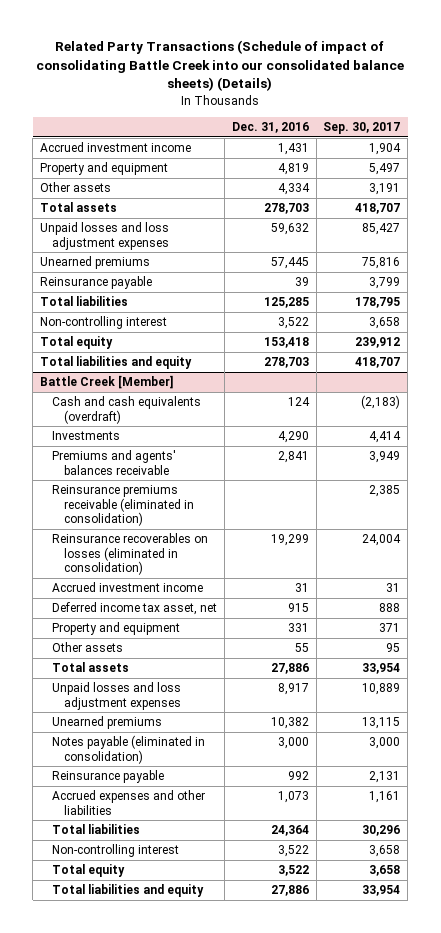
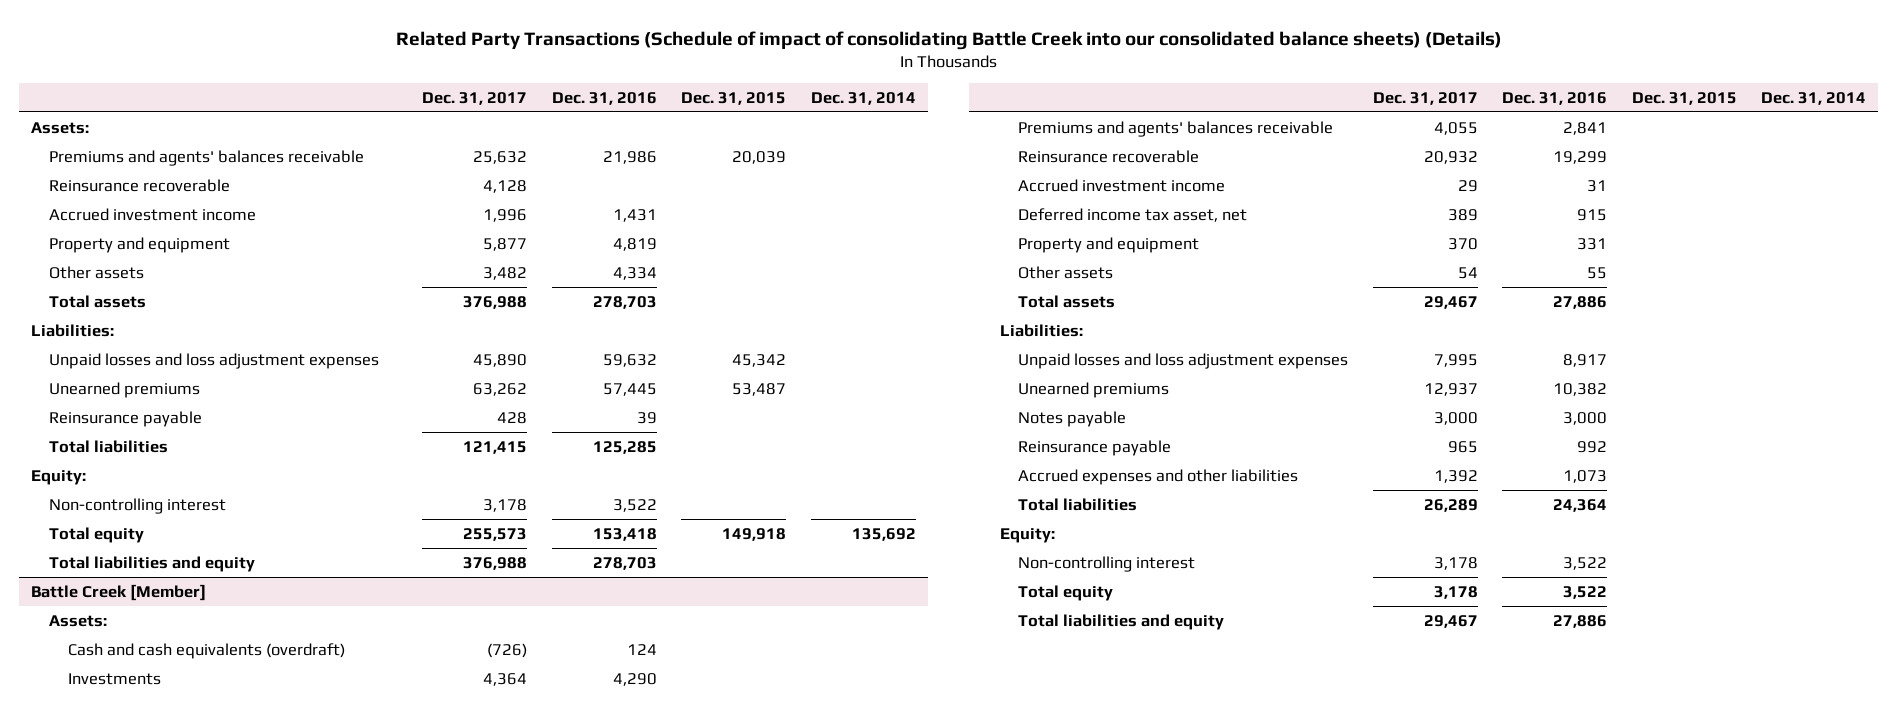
- | Dec. 31, 2016 | Sep. 30, 2017
+ | Dec. 31, 2017 | Dec. 31, 2016 | Dec. 31, 2015 | Dec. 31, 2014
+ Assets:
+ Premiums and agents' balances receivable | 25,632 | 21,986 | 20,039 |
+ Reinsurance recoverable | 4,128 | | |
+ Liabilities:
+ Equity:
@ Battle Creek [Member]
+ Assets:
- Reinsurance premiums receivable (eliminated in consolidation) | | 2,385
- Reinsurance recoverables on losses (eliminated in consolidation) | 19,299 | 24,004
+ Reinsurance recoverable | 20,932 | 19,299 | |
+ Liabilities:
- Notes payable (eliminated in consolidation) | 3,000 | 3,000
+ Notes payable | 3,000 | 3,000 | |
+ Equity:

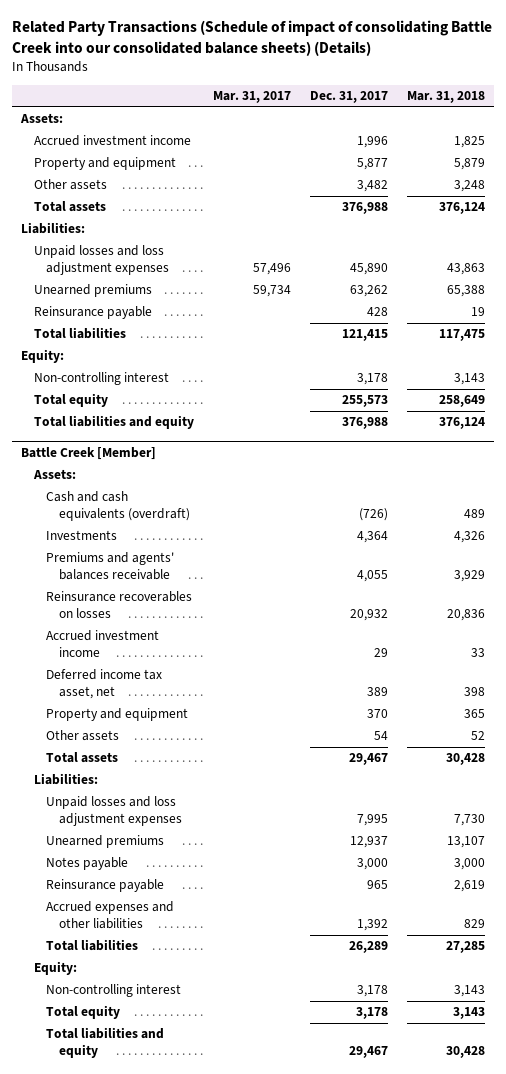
- | Dec. 31, 2017 | Dec. 31, 2016 | Dec. 31, 2015 | Dec. 31, 2014
+ | Mar. 31, 2017 | Dec. 31, 2017 | Mar. 31, 2018
- Premiums and agents' balances receivable | 25,632 | 21,986 | 20,039 |
- Reinsurance recoverable | 4,128 | | |
@ Battle Creek [Member]
- Reinsurance recoverable | 20,932 | 19,299 | |
+ Reinsurance recoverables on losses | | 20,932 | 20,836

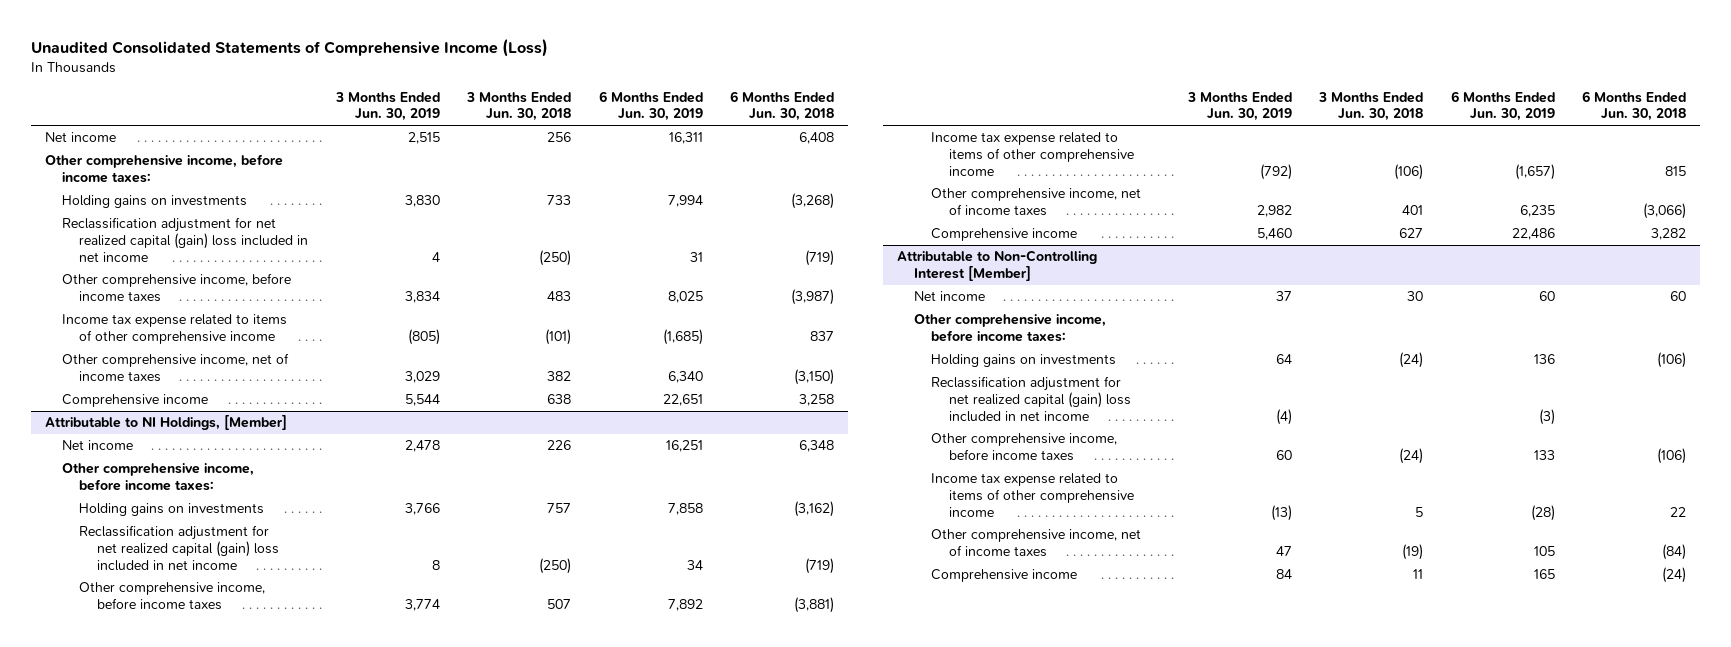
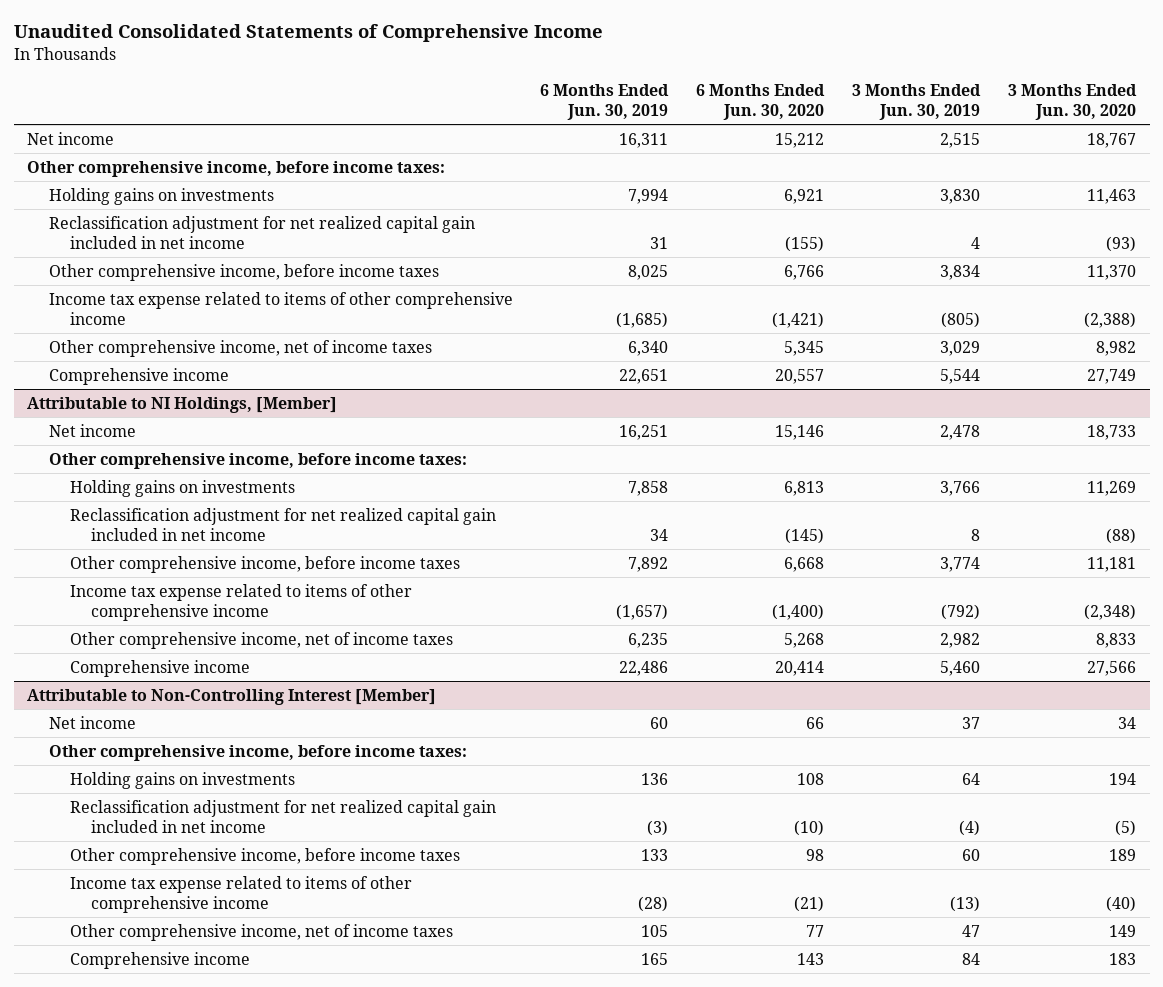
- Unaudited Consolidated Statements of Comprehensive Income (Loss)
+ Unaudited Consolidated Statements of Comprehensive Income
- | 3 Months Ended Jun. 30, 2019 | 3 Months Ended Jun. 30, 2018 | 6 Months Ended Jun. 30, 2019 | 6 Months Ended Jun. 30, 2018
+ | 6 Months Ended Jun. 30, 2019 | 6 Months Ended Jun. 30, 2020 | 3 Months Ended Jun. 30, 2019 | 3 Months Ended Jun. 30, 2020
- Reclassification adjustment for net realized capital (gain) loss included in net income | 4 | (250) | 31 | (719)
+ Reclassification adjustment for net realized capital gain included in net income | 31 | (155) | 4 | (93)
@ Attributable to NI Holdings, [Member]
- Reclassification adjustment for net realized capital (gain) loss included in net income | 8 | (250) | 34 | (719)
+ Reclassification adjustment for net realized capital gain included in net income | 34 | (145) | 8 | (88)
@ Attributable to Non-Controlling Interest [Member]
- Reclassification adjustment for net realized capital (gain) loss included in net income | (4) | | (3) |
+ Reclassification adjustment for net realized capital gain included in net income | (3) | (10) | (4) | (5)

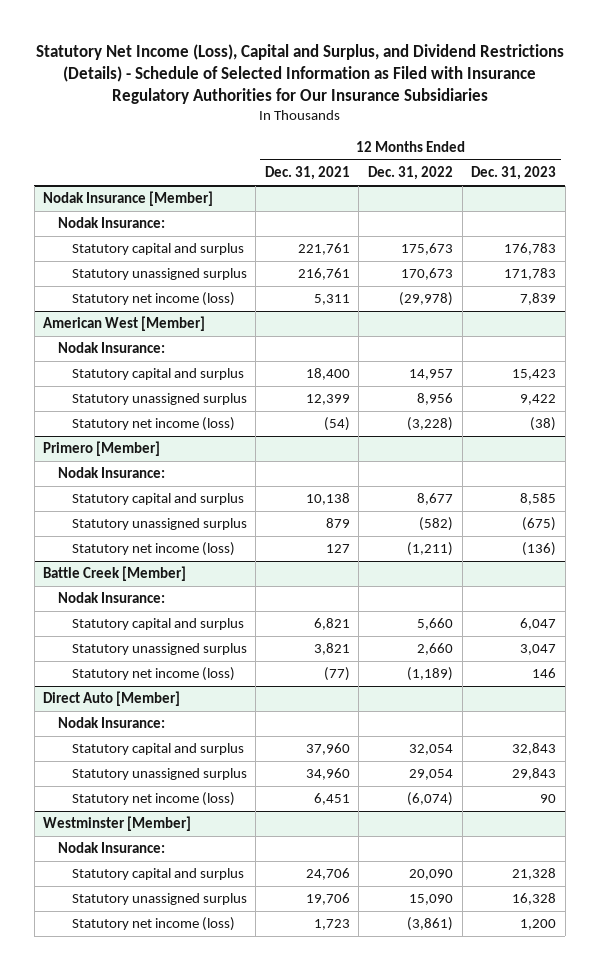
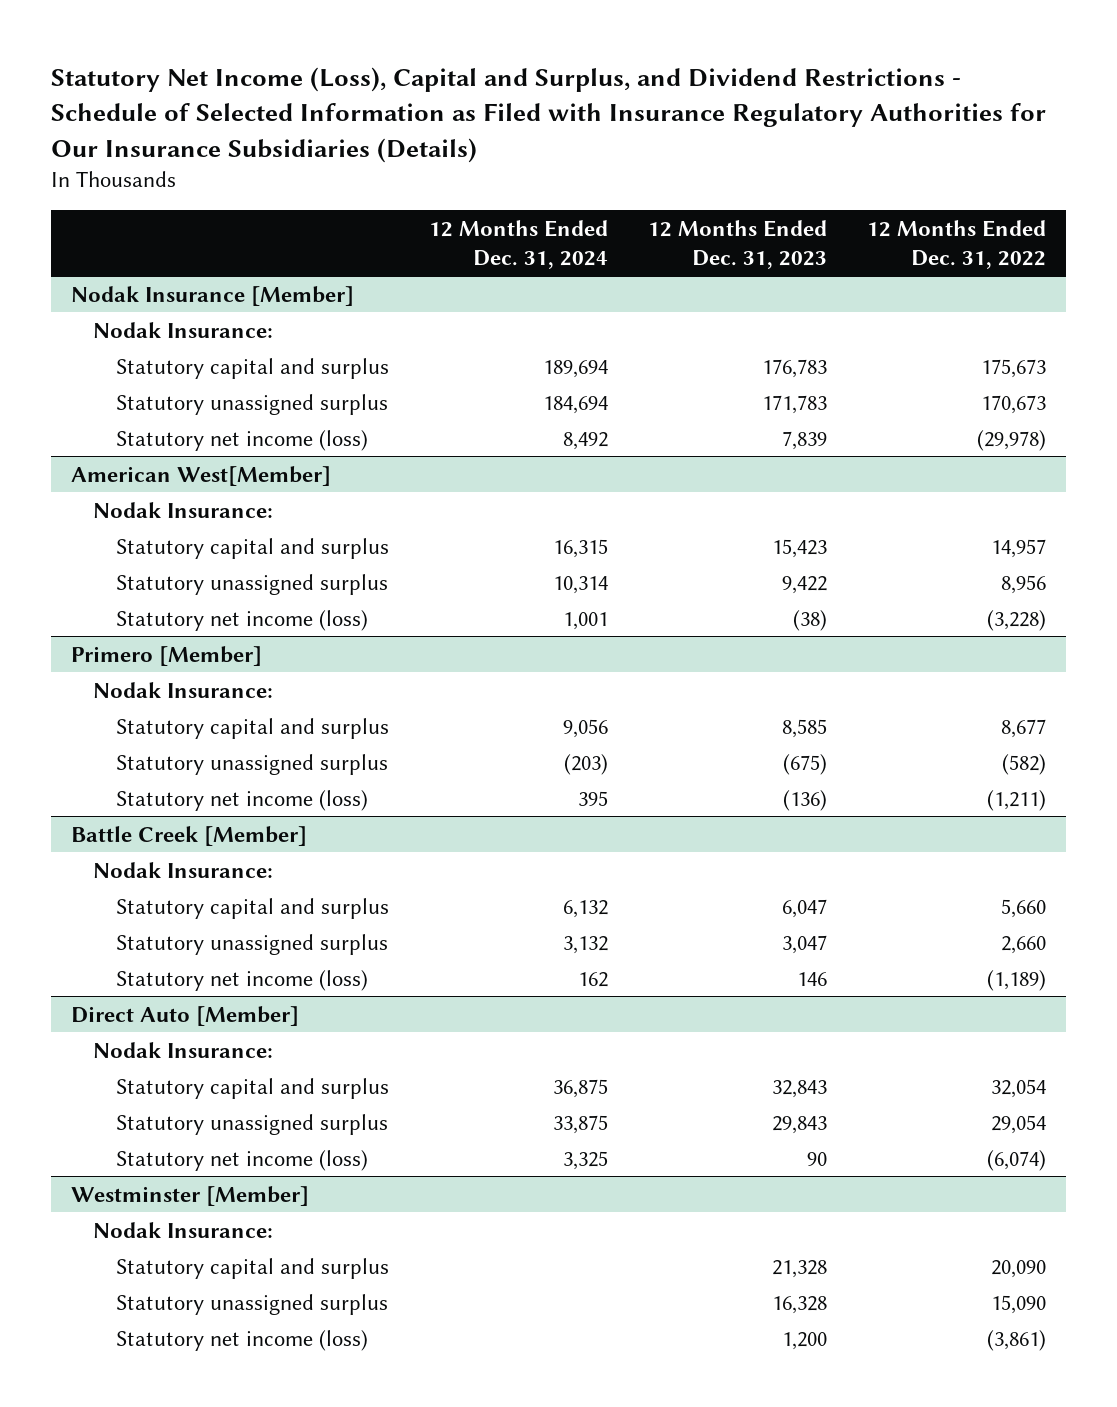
- Statutory Net Income (Loss), Capital and Surplus, and Dividend Restrictions (Details) - Schedule of Selected Information as Filed with Insurance Regulatory Authorities for Our Insurance Subsidiaries
+ Statutory Net Income (Loss), Capital and Surplus, and Dividend Restrictions - Schedule of Selected Information as Filed with Insurance Regulatory Authorities for Our Insurance Subsidiaries (Details)
- | 12 Months Ended Dec. 31, 2021 | 12 Months Ended Dec. 31, 2022 | 12 Months Ended Dec. 31, 2023
+ | 12 Months Ended Dec. 31, 2024 | 12 Months Ended Dec. 31, 2023 | 12 Months Ended Dec. 31, 2022
- American West [Member]
+ American West[Member]

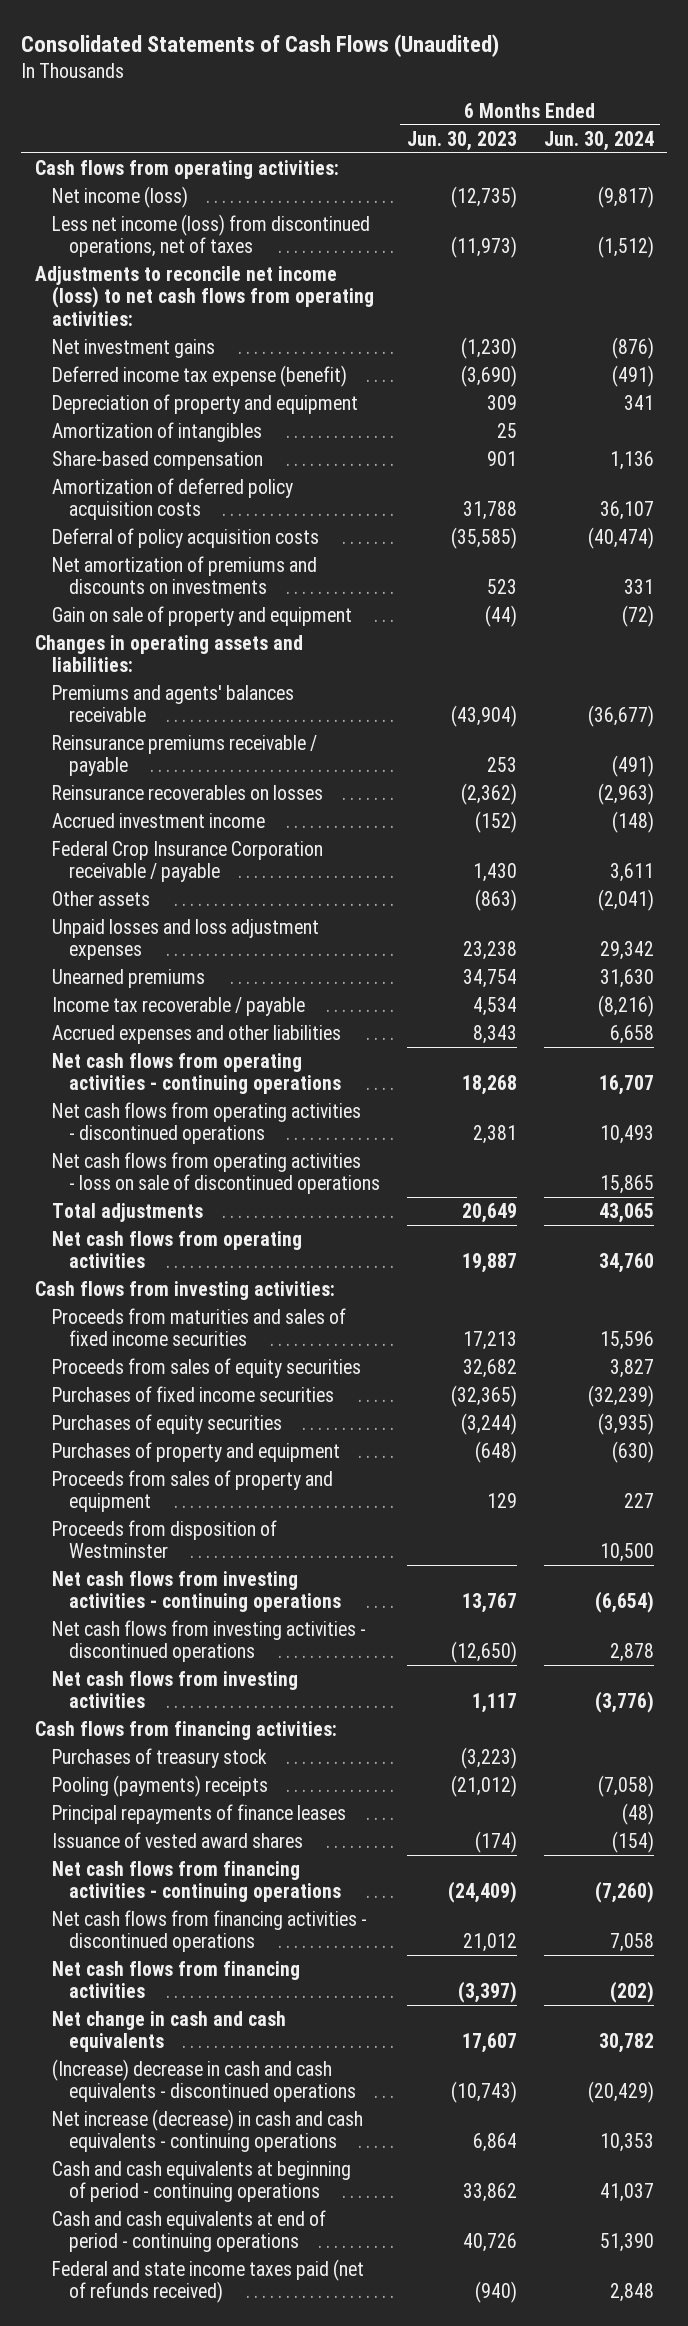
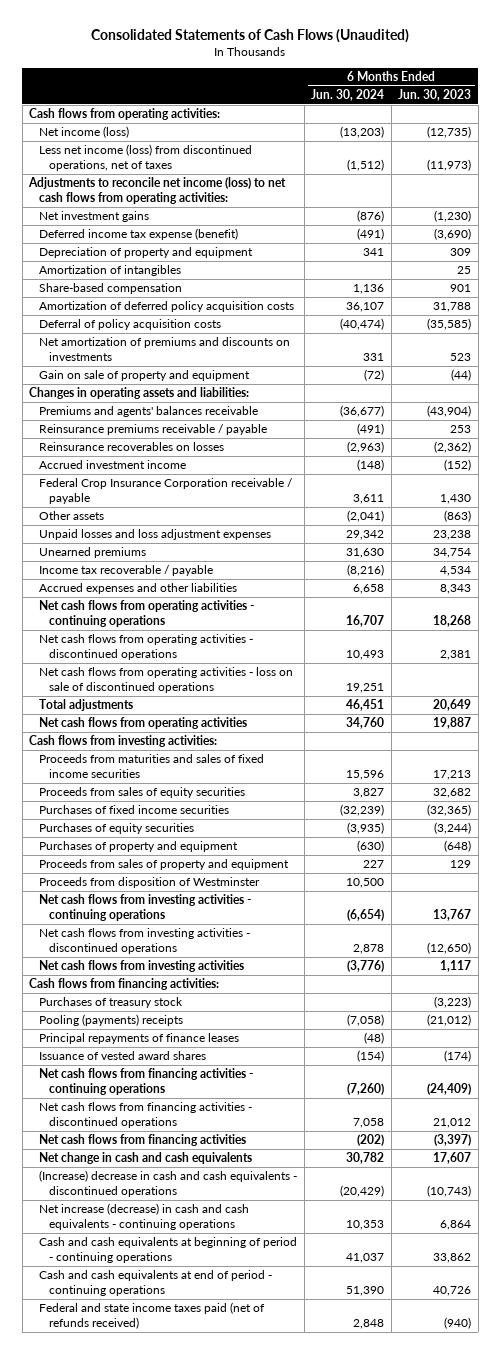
- | 6 Months Ended Jun. 30, 2023 | 6 Months Ended Jun. 30, 2024
+ | 6 Months Ended Jun. 30, 2024 | 6 Months Ended Jun. 30, 2023
- Net income (loss) | (12,735) | (9,817)
+ Net income (loss) | (13,203) | (12,735)
- Net cash flows from operating activities - loss on sale of discontinued operations | | 15,865
- Total adjustments | 20,649 | 43,065
+ Net cash flows from operating activities - loss on sale of discontinued operations | 19,251 |
+ Total adjustments | 46,451 | 20,649

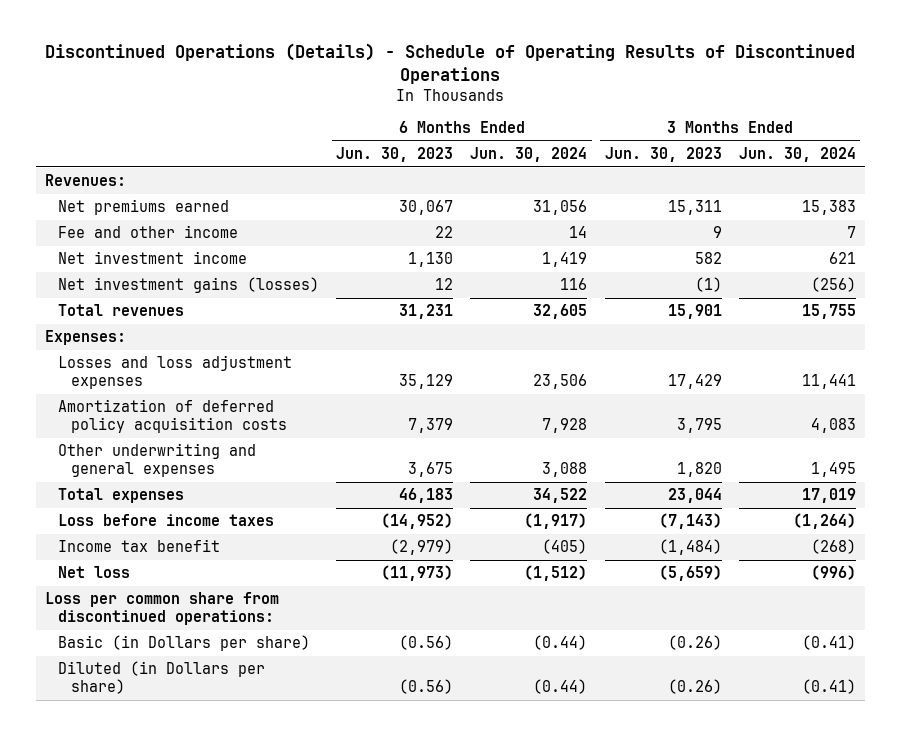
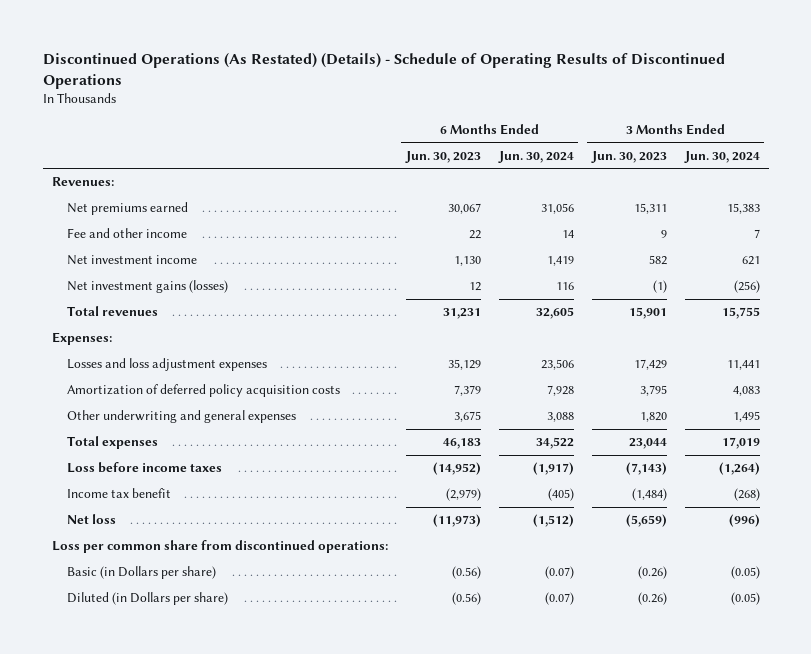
- Discontinued Operations (Details) - Schedule of Operating Results of Discontinued Operations
+ Discontinued Operations (As Restated) (Details) - Schedule of Operating Results of Discontinued Operations
- Basic (in Dollars per share) | (0.56) | (0.44) | (0.26) | (0.41)
- Diluted (in Dollars per share) | (0.56) | (0.44) | (0.26) | (0.41)
+ Basic (in Dollars per share) | (0.56) | (0.07) | (0.26) | (0.05)
+ Diluted (in Dollars per share) | (0.56) | (0.07) | (0.26) | (0.05)

